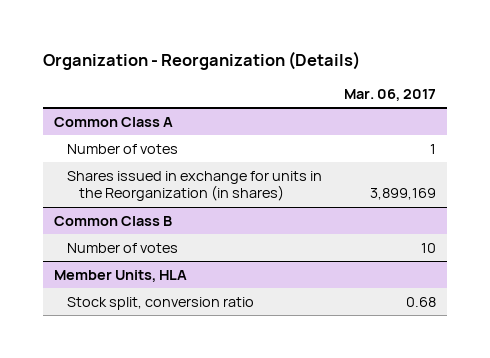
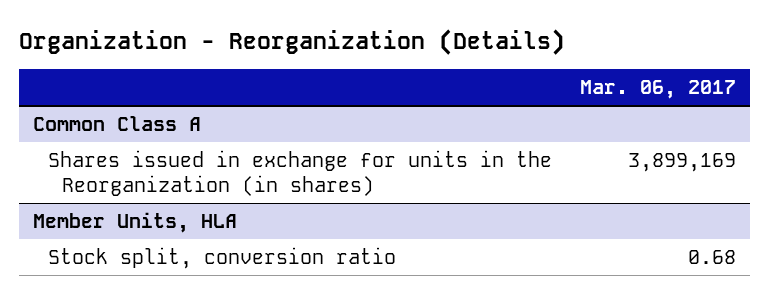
@ Common Class A
- Number of votes | 1
- Common Class B
- Number of votes | 10

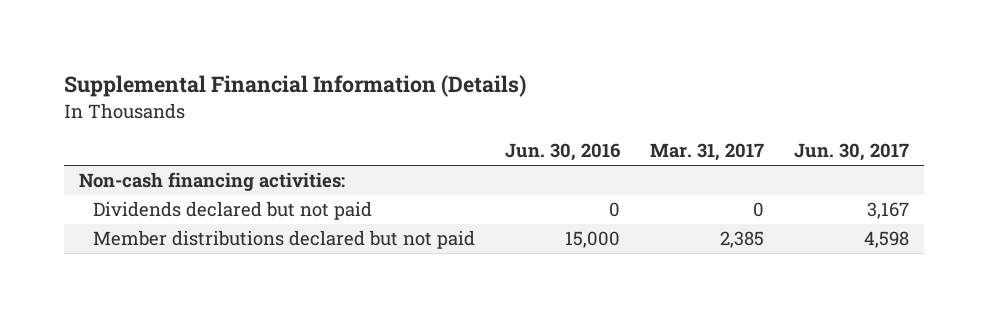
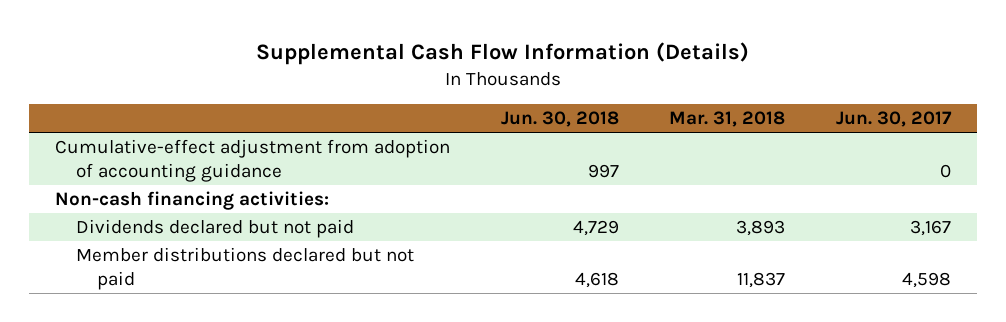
- Supplemental Financial Information (Details)
+ Supplemental Cash Flow Information (Details)
- | Jun. 30, 2016 | Mar. 31, 2017 | Jun. 30, 2017
+ | Jun. 30, 2018 | Mar. 31, 2018 | Jun. 30, 2017
+ Cumulative-effect adjustment from adoption of accounting guidance | 997 | | 0

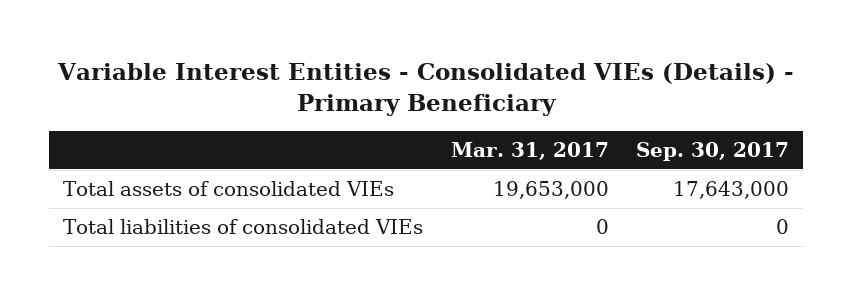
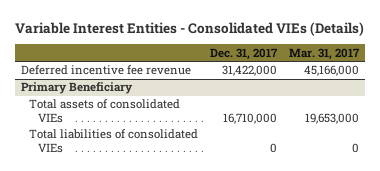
- Variable Interest Entities - Consolidated VIEs (Details) - Primary Beneficiary
+ Variable Interest Entities - Consolidated VIEs (Details)
- | Mar. 31, 2017 | Sep. 30, 2017
+ | Dec. 31, 2017 | Mar. 31, 2017
+ Deferred incentive fee revenue | 31,422,000 | 45,166,000
+ Primary Beneficiary

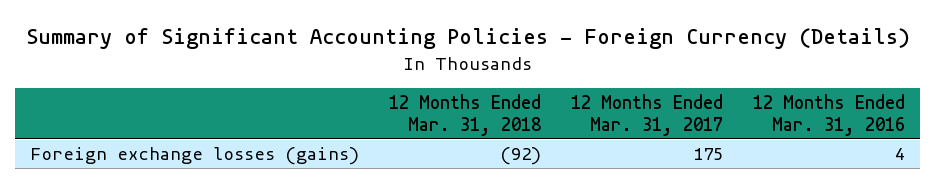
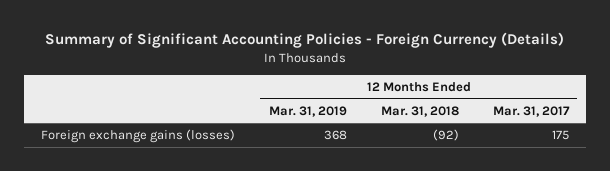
- | 12 Months Ended Mar. 31, 2018 | 12 Months Ended Mar. 31, 2017 | 12 Months Ended Mar. 31, 2016
+ | 12 Months Ended Mar. 31, 2019 | 12 Months Ended Mar. 31, 2018 | 12 Months Ended Mar. 31, 2017
- Foreign exchange losses (gains) | (92) | 175 | 4
+ Foreign exchange gains (losses) | 368 | (92) | 175

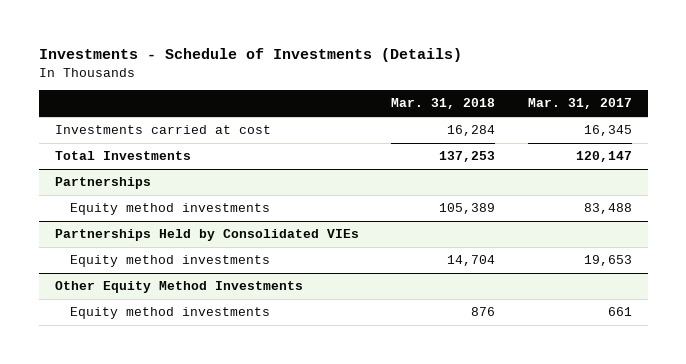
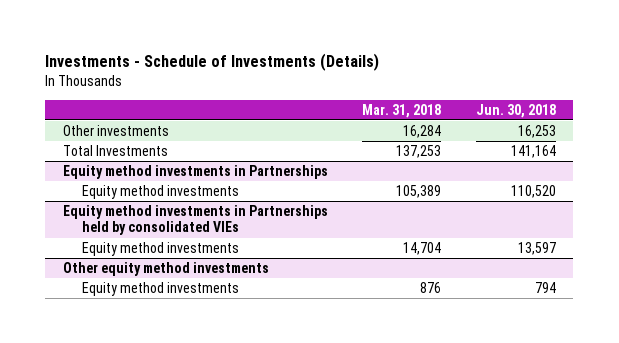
- | Mar. 31, 2018 | Mar. 31, 2017
+ | Mar. 31, 2018 | Jun. 30, 2018
- Investments carried at cost | 16,284 | 16,345
+ Other investments | 16,284 | 16,253
- Partnerships
+ Equity method investments in Partnerships
- Partnerships Held by Consolidated VIEs
+ Equity method investments in Partnerships held by consolidated VIEs
- Other Equity Method Investments
+ Other equity method investments

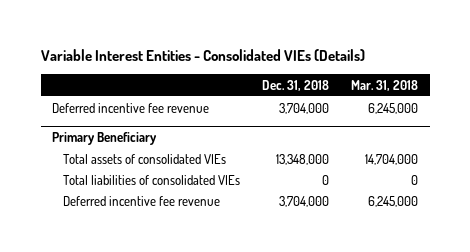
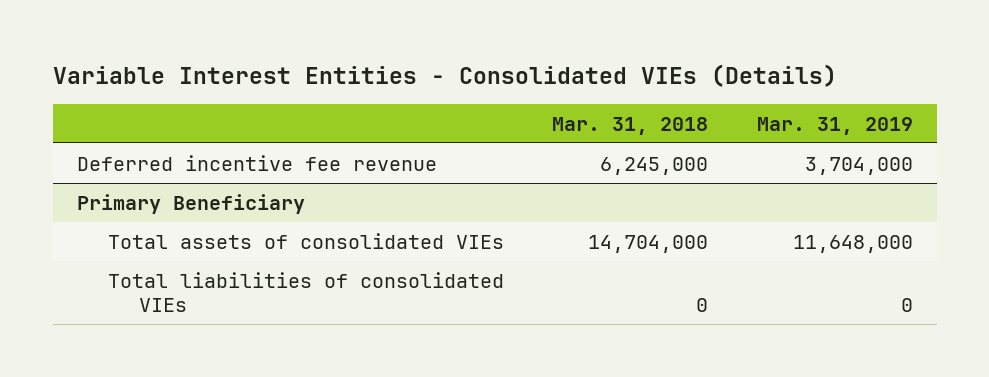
- | Dec. 31, 2018 | Mar. 31, 2018
+ | Mar. 31, 2018 | Mar. 31, 2019
@ Primary Beneficiary
- Deferred incentive fee revenue | 3,704,000 | 6,245,000

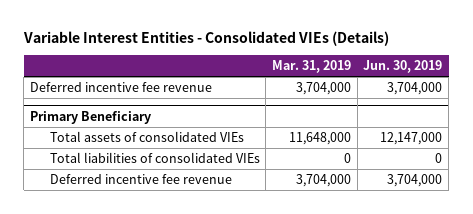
- | Mar. 31, 2018 | Mar. 31, 2019
+ | Mar. 31, 2019 | Jun. 30, 2019
@ Primary Beneficiary
+ Deferred incentive fee revenue | 3,704,000 | 3,704,000

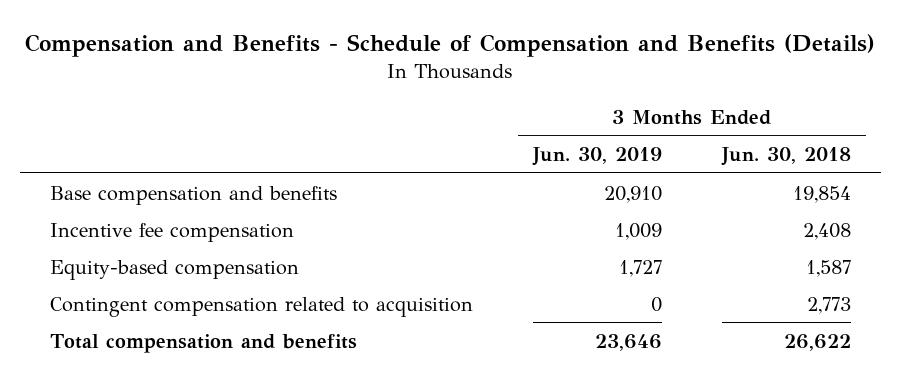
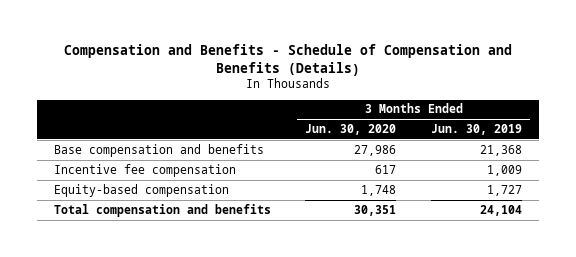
- | 3 Months Ended Jun. 30, 2019 | 3 Months Ended Jun. 30, 2018
+ | 3 Months Ended Jun. 30, 2020 | 3 Months Ended Jun. 30, 2019
- Base compensation and benefits | 20,910 | 19,854
+ Base compensation and benefits | 27,986 | 21,368
- Contingent compensation related to acquisition | 0 | 2,773
- Total compensation and benefits | 23,646 | 26,622
+ Total compensation and benefits | 30,351 | 24,104

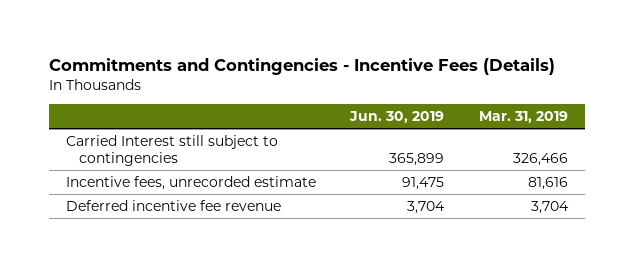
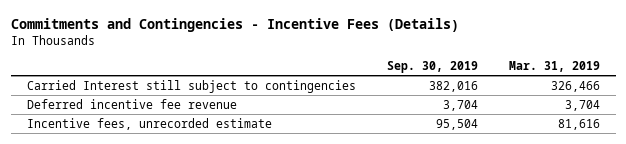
- | Jun. 30, 2019 | Mar. 31, 2019
+ | Sep. 30, 2019 | Mar. 31, 2019
moved down: Incentive fees, unrecorded estimate | 95,504 | 81,616

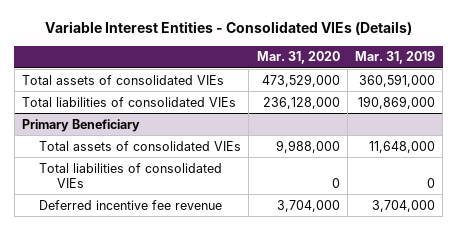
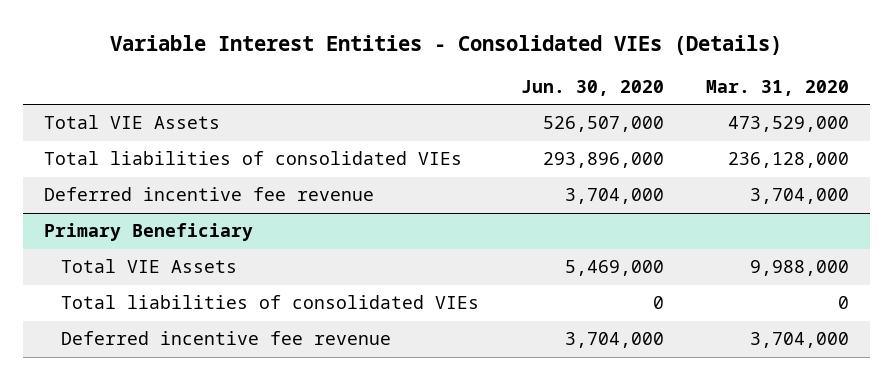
- | Mar. 31, 2020 | Mar. 31, 2019
+ | Jun. 30, 2020 | Mar. 31, 2020
- Total assets of consolidated VIEs | 473,529,000 | 360,591,000
+ Total VIE Assets | 526,507,000 | 473,529,000
+ Deferred incentive fee revenue | 3,704,000 | 3,704,000
@ Primary Beneficiary
- Total assets of consolidated VIEs | 9,988,000 | 11,648,000
+ Total VIE Assets | 5,469,000 | 9,988,000

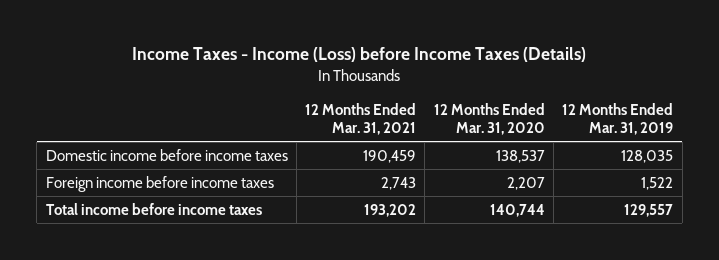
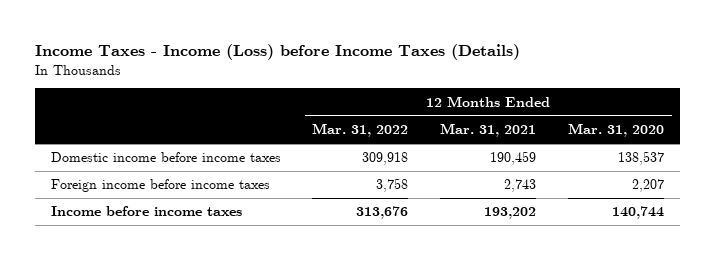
- | 12 Months Ended Mar. 31, 2021 | 12 Months Ended Mar. 31, 2020 | 12 Months Ended Mar. 31, 2019
+ | 12 Months Ended Mar. 31, 2022 | 12 Months Ended Mar. 31, 2021 | 12 Months Ended Mar. 31, 2020
- Total income before income taxes | 193,202 | 140,744 | 129,557
+ Income before income taxes | 313,676 | 193,202 | 140,744

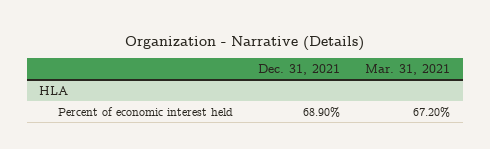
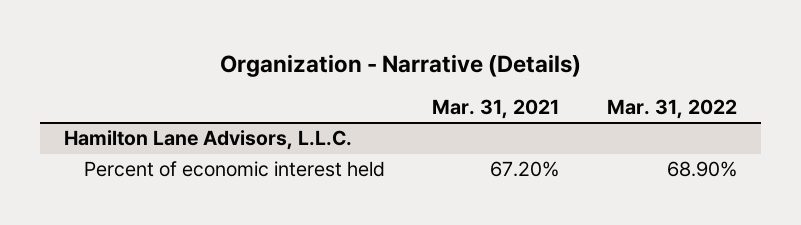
- | Dec. 31, 2021 | Mar. 31, 2021
+ | Mar. 31, 2021 | Mar. 31, 2022
- HLA
+ Hamilton Lane Advisors, L.L.C.

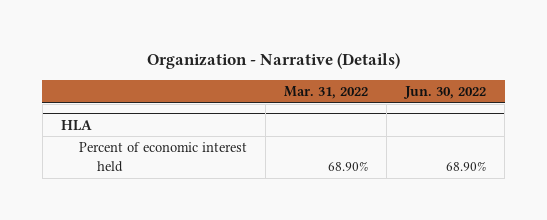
- | Mar. 31, 2021 | Mar. 31, 2022
+ | Mar. 31, 2022 | Jun. 30, 2022
- Hamilton Lane Advisors, L.L.C.
+ HLA

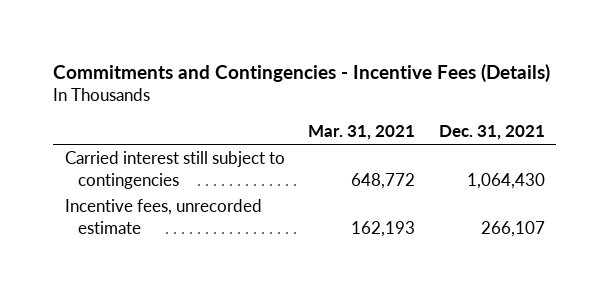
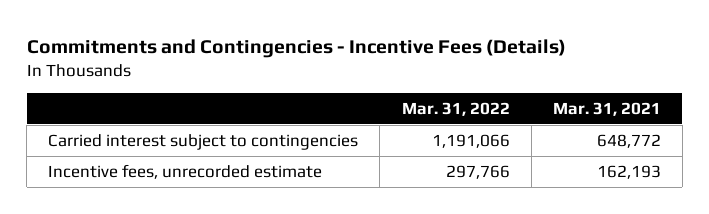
- | Mar. 31, 2021 | Dec. 31, 2021
+ | Mar. 31, 2022 | Mar. 31, 2021
- Carried interest still subject to contingencies | 648,772 | 1,064,430
+ Carried interest subject to contingencies | 1,191,066 | 648,772

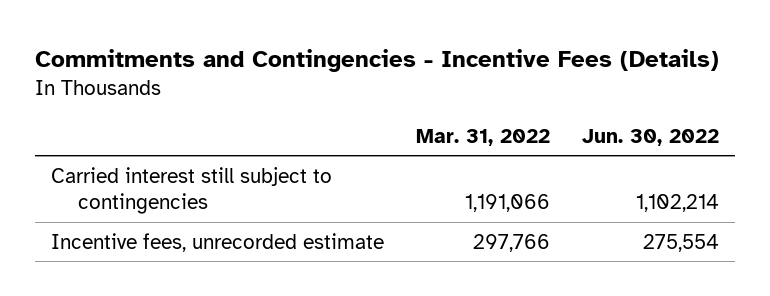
- | Mar. 31, 2022 | Mar. 31, 2021
+ | Mar. 31, 2022 | Jun. 30, 2022
- Carried interest subject to contingencies | 1,191,066 | 648,772
+ Carried interest still subject to contingencies | 1,191,066 | 1,102,214

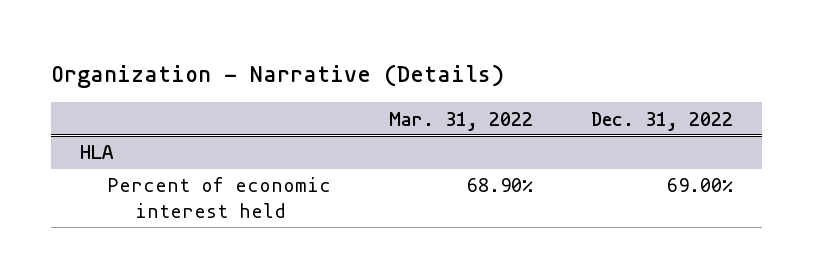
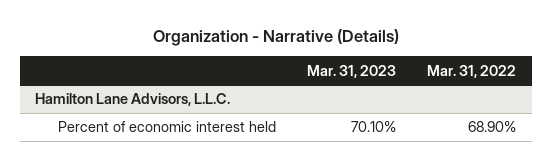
- | Mar. 31, 2022 | Dec. 31, 2022
+ | Mar. 31, 2023 | Mar. 31, 2022
- HLA
+ Hamilton Lane Advisors, L.L.C.

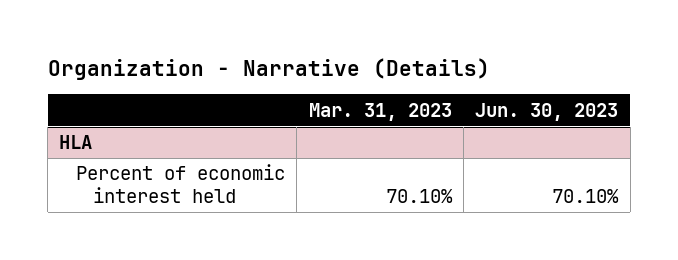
- | Mar. 31, 2023 | Mar. 31, 2022
+ | Mar. 31, 2023 | Jun. 30, 2023
- Hamilton Lane Advisors, L.L.C.
+ HLA

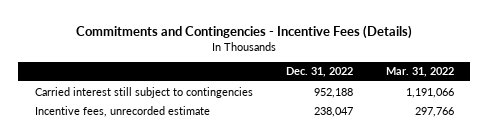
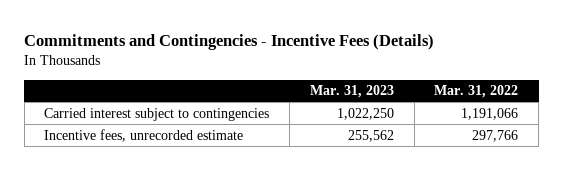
- | Dec. 31, 2022 | Mar. 31, 2022
+ | Mar. 31, 2023 | Mar. 31, 2022
- Carried interest still subject to contingencies | 952,188 | 1,191,066
+ Carried interest subject to contingencies | 1,022,250 | 1,191,066

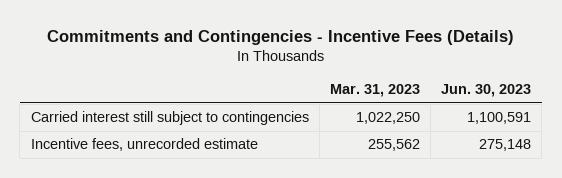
- | Mar. 31, 2023 | Mar. 31, 2022
+ | Mar. 31, 2023 | Jun. 30, 2023
- Carried interest subject to contingencies | 1,022,250 | 1,191,066
+ Carried interest still subject to contingencies | 1,022,250 | 1,100,591

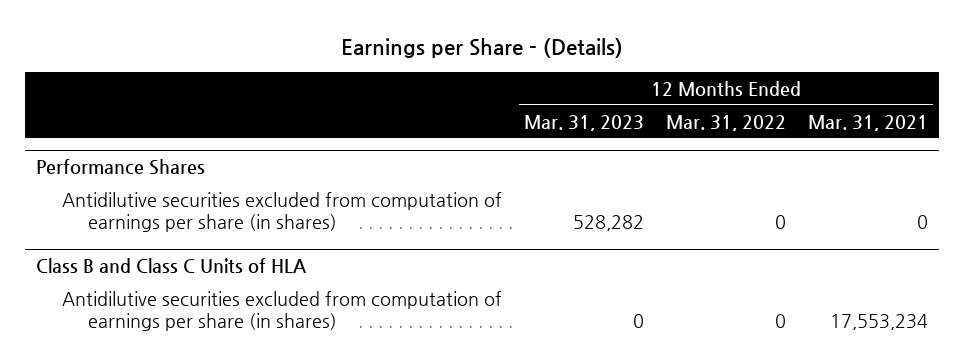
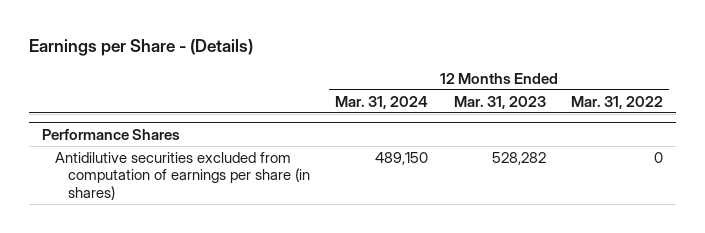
- | 12 Months Ended Mar. 31, 2023 | 12 Months Ended Mar. 31, 2022 | 12 Months Ended Mar. 31, 2021
+ | 12 Months Ended Mar. 31, 2024 | 12 Months Ended Mar. 31, 2023 | 12 Months Ended Mar. 31, 2022
- Class B and Class C Units of HLA
- Antidilutive securities excluded from computation of earnings per share (in shares) | 0 | 0 | 17,553,234

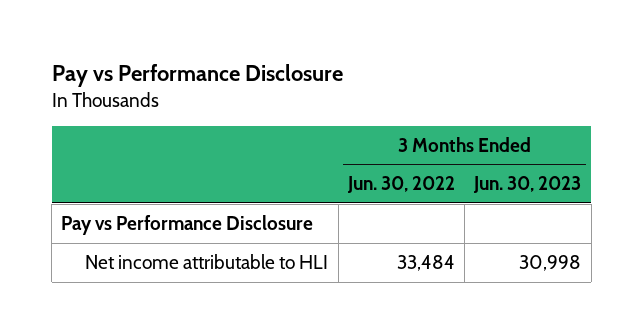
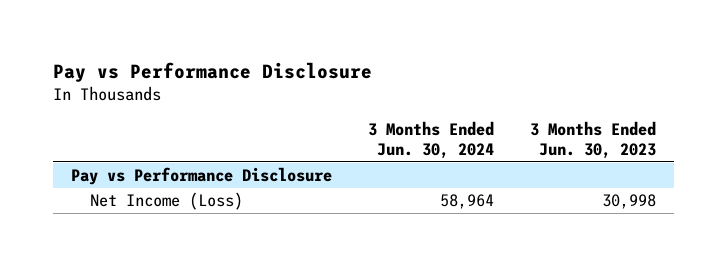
- | 3 Months Ended Jun. 30, 2022 | 3 Months Ended Jun. 30, 2023
+ | 3 Months Ended Jun. 30, 2024 | 3 Months Ended Jun. 30, 2023
- Net income attributable to HLI | 33,484 | 30,998
+ Net Income (Loss) | 58,964 | 30,998

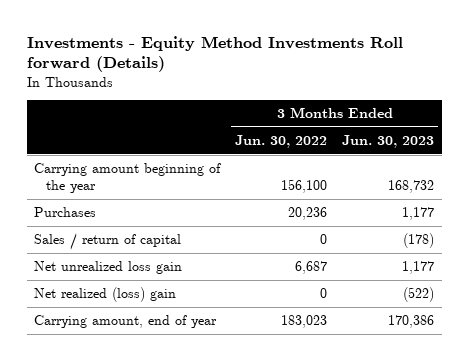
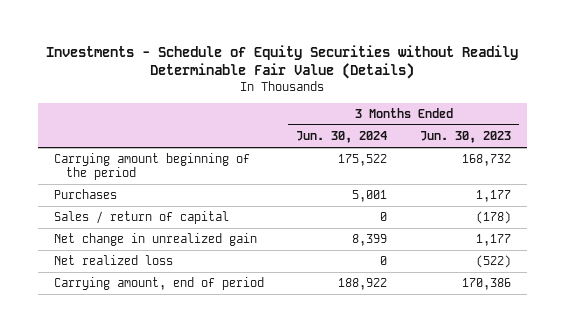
- Investments - Equity Method Investments Roll forward (Details)
+ Investments - Schedule of Equity Securities without Readily Determinable Fair Value (Details)
- | 3 Months Ended Jun. 30, 2022 | 3 Months Ended Jun. 30, 2023
+ | 3 Months Ended Jun. 30, 2024 | 3 Months Ended Jun. 30, 2023
- Carrying amount beginning of the year | 156,100 | 168,732
+ Carrying amount beginning of the period | 175,522 | 168,732
- Net unrealized loss gain | 6,687 | 1,177
- Net realized (loss) gain | 0 | (522)
- Carrying amount, end of year | 183,023 | 170,386
+ Net change in unrealized gain | 8,399 | 1,177
+ Net realized loss | 0 | (522)
+ Carrying amount, end of period | 188,922 | 170,386

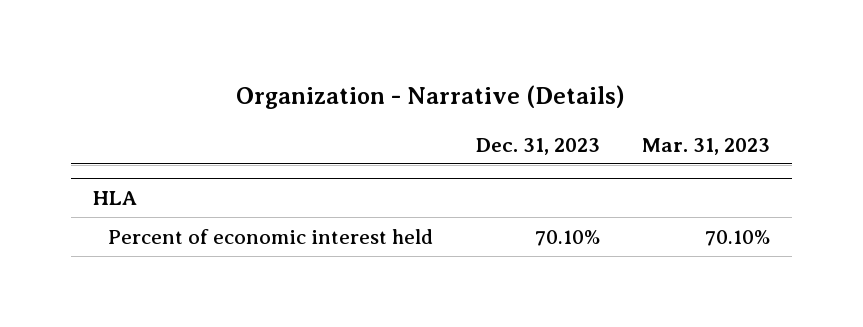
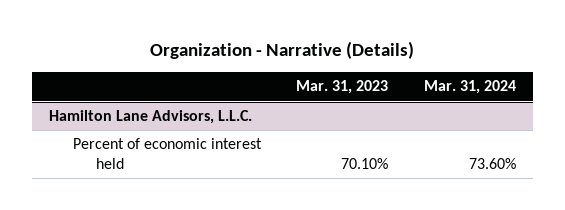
- | Dec. 31, 2023 | Mar. 31, 2023
+ | Mar. 31, 2023 | Mar. 31, 2024
- HLA
+ Hamilton Lane Advisors, L.L.C.

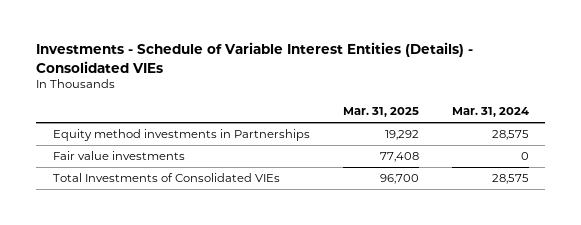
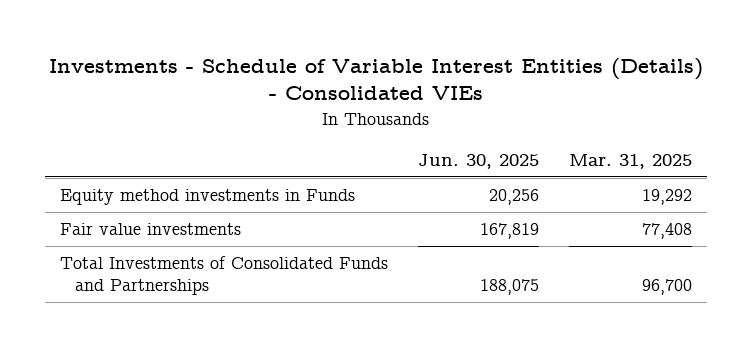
- | Mar. 31, 2025 | Mar. 31, 2024
+ | Jun. 30, 2025 | Mar. 31, 2025
- Equity method investments in Partnerships | 19,292 | 28,575
+ Equity method investments in Funds | 20,256 | 19,292
- Total Investments of Consolidated VIEs | 96,700 | 28,575
+ Total Investments of Consolidated Funds and Partnerships | 188,075 | 96,700

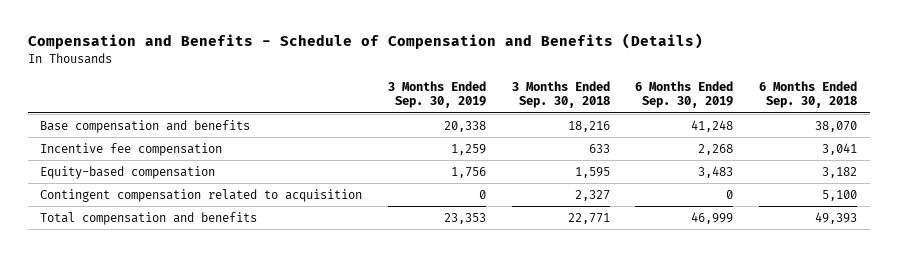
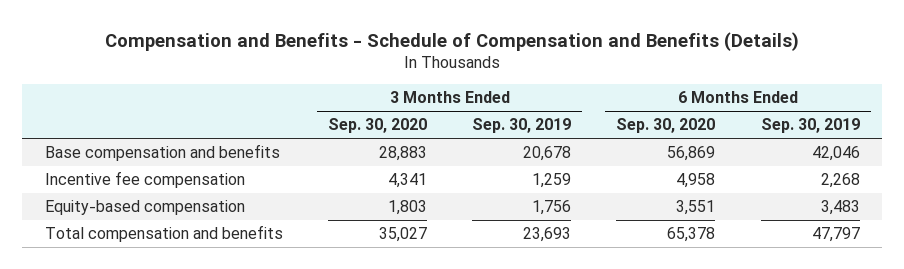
- | 3 Months Ended Sep. 30, 2019 | 3 Months Ended Sep. 30, 2018 | 6 Months Ended Sep. 30, 2019 | 6 Months Ended Sep. 30, 2018
+ | 3 Months Ended Sep. 30, 2020 | 3 Months Ended Sep. 30, 2019 | 6 Months Ended Sep. 30, 2020 | 6 Months Ended Sep. 30, 2019
- Base compensation and benefits | 20,338 | 18,216 | 41,248 | 38,070
+ Base compensation and benefits | 28,883 | 20,678 | 56,869 | 42,046
- Contingent compensation related to acquisition | 0 | 2,327 | 0 | 5,100
- Total compensation and benefits | 23,353 | 22,771 | 46,999 | 49,393
+ Total compensation and benefits | 35,027 | 23,693 | 65,378 | 47,797

